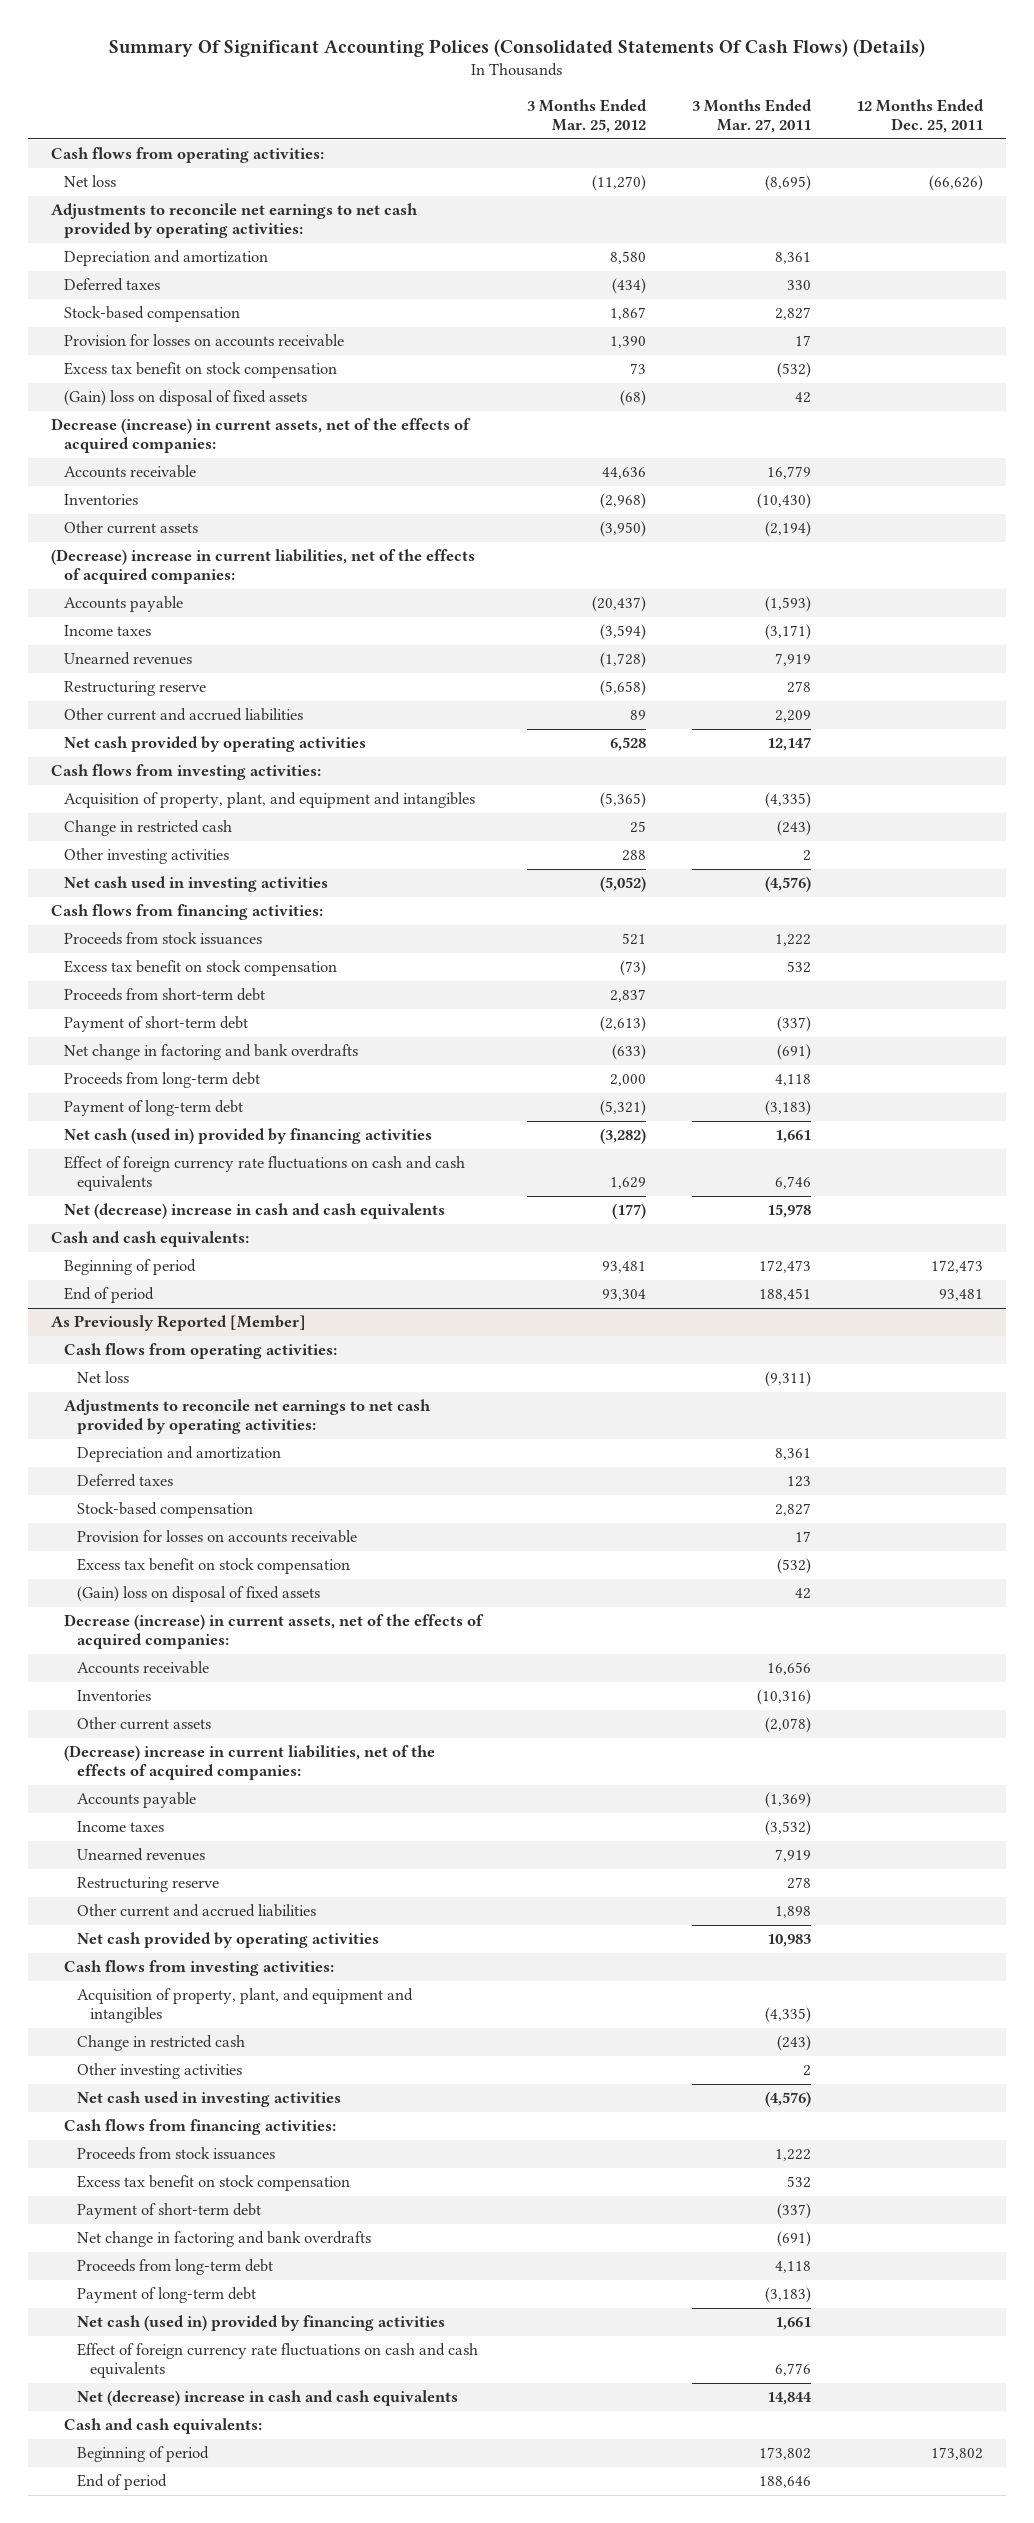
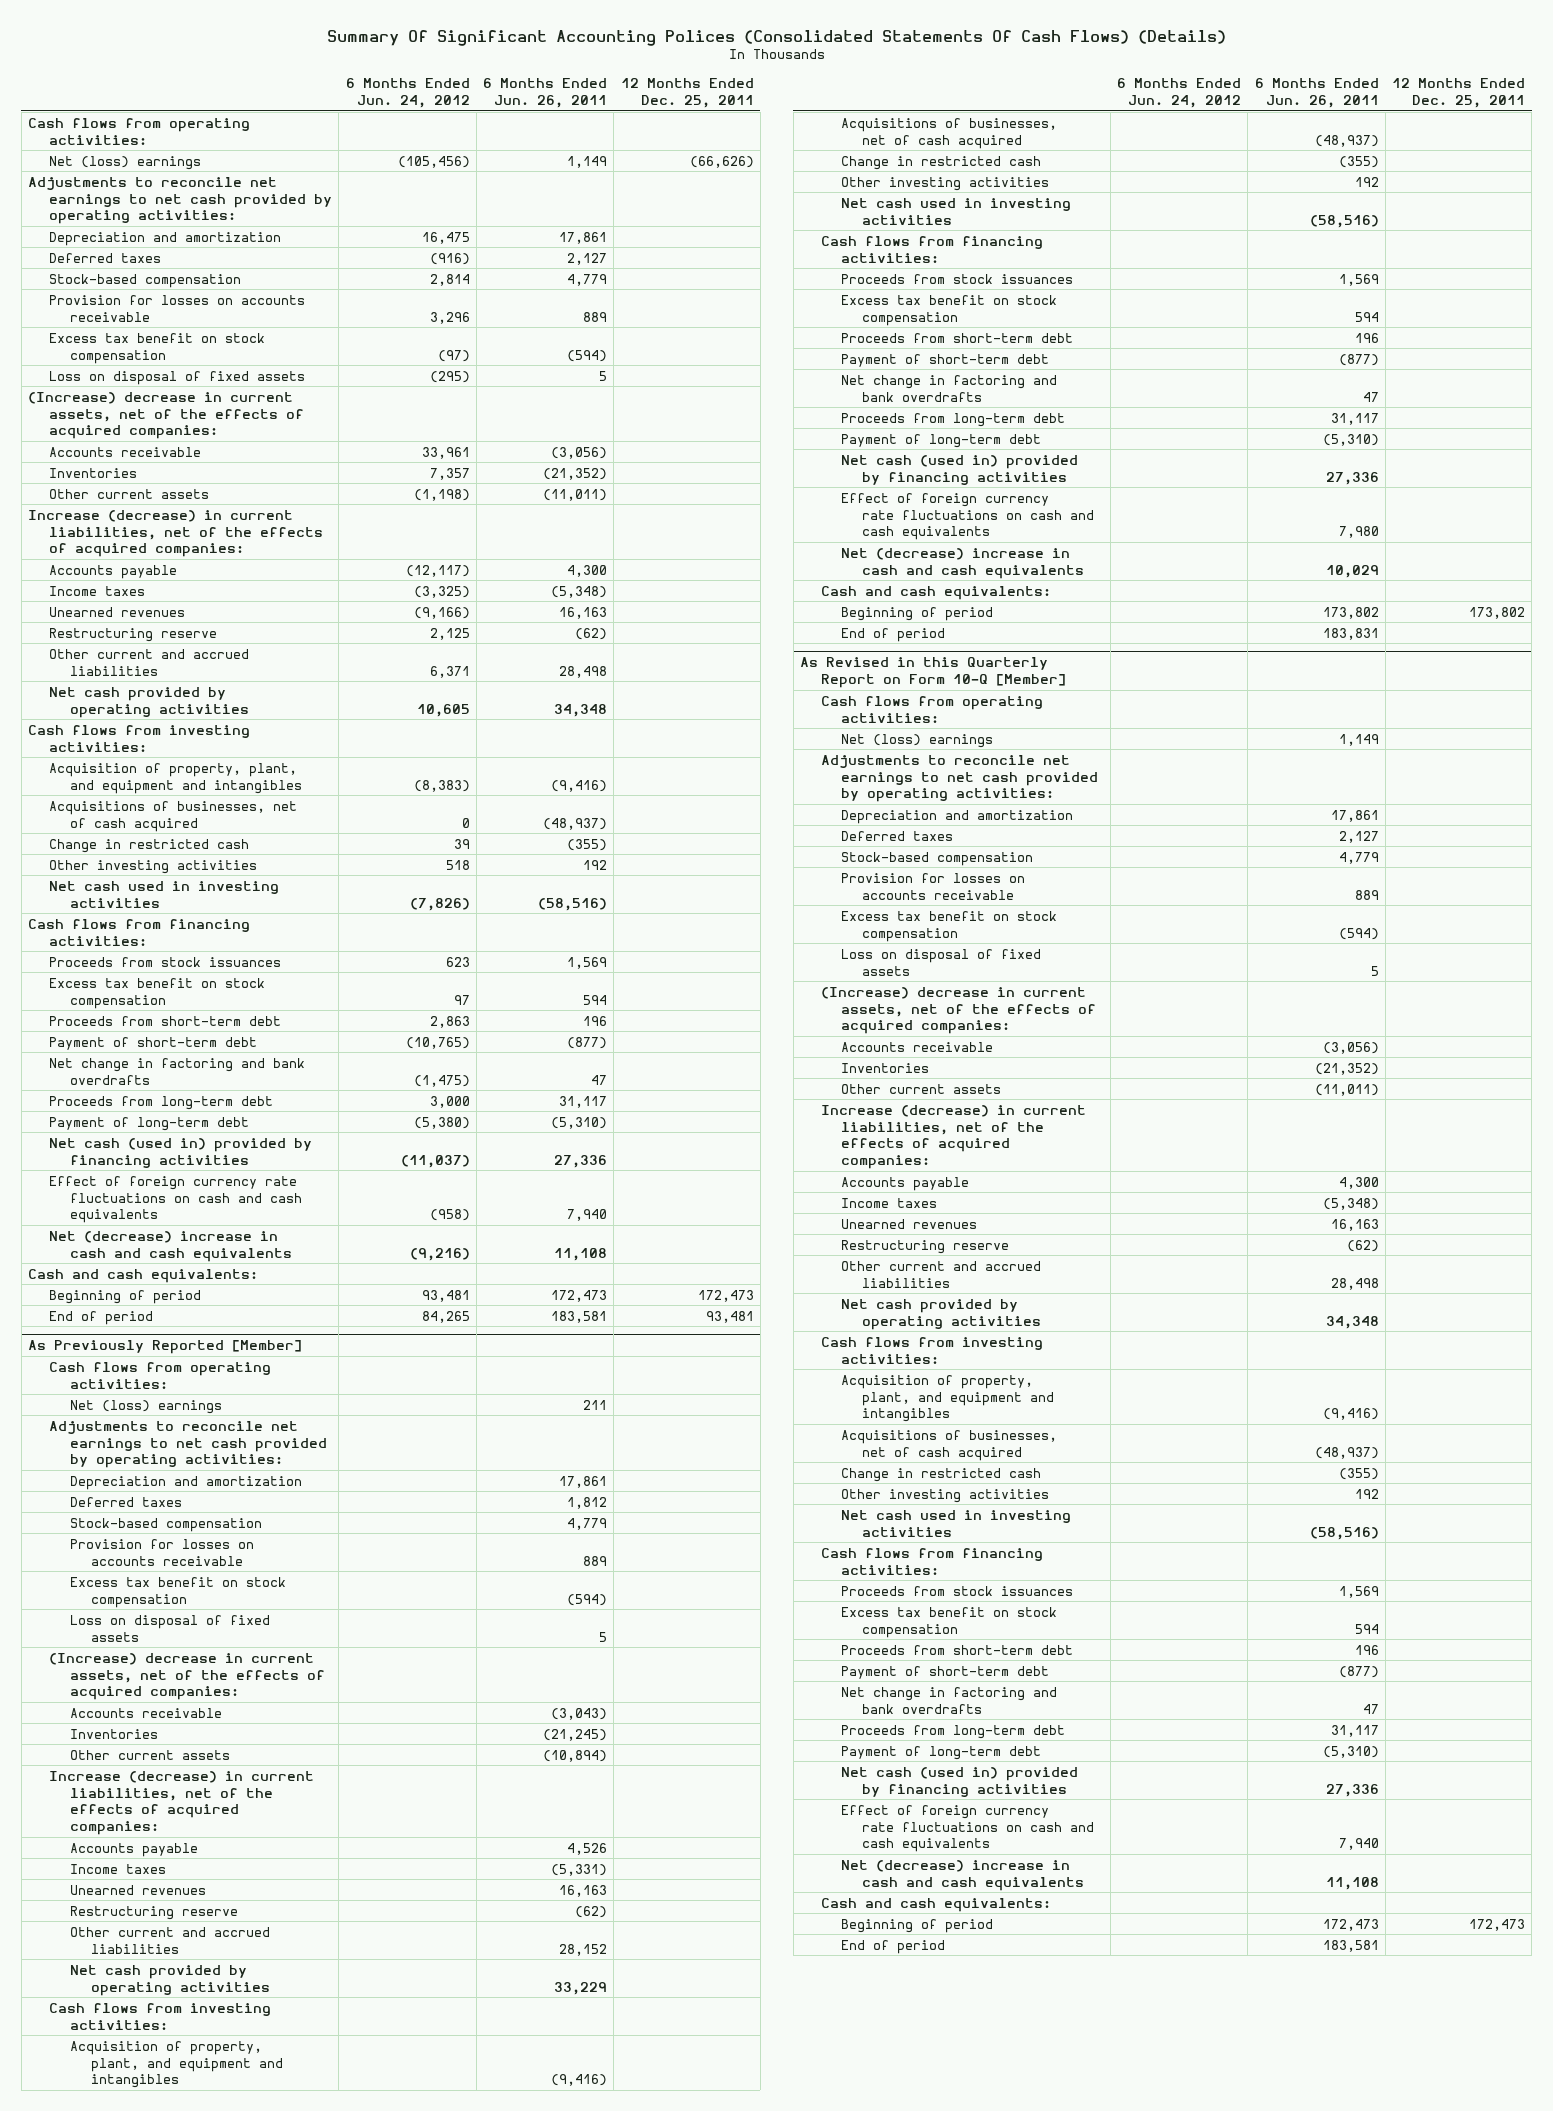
- | 3 Months Ended Mar. 25, 2012 | 3 Months Ended Mar. 27, 2011 | 12 Months Ended Dec. 25, 2011
+ | 6 Months Ended Jun. 24, 2012 | 6 Months Ended Jun. 26, 2011 | 12 Months Ended Dec. 25, 2011
- Net loss | (11,270) | (8,695) | (66,626)
+ Net (loss) earnings | (105,456) | 1,149 | (66,626)
- (Gain) loss on disposal of fixed assets | (68) | 42 |
- Decrease (increase) in current assets, net of the effects of acquired companies:
+ Loss on disposal of fixed assets | (295) | 5 |
+ (Increase) decrease in current assets, net of the effects of acquired companies:
- (Decrease) increase in current liabilities, net of the effects of acquired companies:
+ Increase (decrease) in current liabilities, net of the effects of acquired companies:
+ Acquisitions of businesses, net of cash acquired | 0 | (48,937) |
@ As Previously Reported [Member]
- Net loss | | (9,311) |
+ Net (loss) earnings | | 211 |
- (Gain) loss on disposal of fixed assets | | 42 |
- Decrease (increase) in current assets, net of the effects of acquired companies:
+ Loss on disposal of fixed assets | | 5 |
+ (Increase) decrease in current assets, net of the effects of acquired companies:
- (Decrease) increase in current liabilities, net of the effects of acquired companies:
+ Increase (decrease) in current liabilities, net of the effects of acquired companies:
+ Acquisitions of businesses, net of cash acquired | | (48,937) |
+ Proceeds from short-term debt | | 196 |
+ As Revised in this Quarterly Report on Form 10-Q [Member]
+ Cash flows from operating activities:
+ Net (loss) earnings | | 1,149 |
+ Adjustments to reconcile net earnings to net cash provided by operating activities:
+ Depreciation and amortization | | 17,861 |
+ Deferred taxes | | 2,127 |
+ Stock-based compensation | | 4,779 |
+ Provision for losses on accounts receivable | | 889 |
+ Excess tax benefit on stock compensation | | (594) |
+ Loss on disposal of fixed assets | | 5 |
+ (Increase) decrease in current assets, net of the effects of acquired companies:
+ Accounts receivable | | (3,056) |
+ Inventories | | (21,352) |
+ Other current assets | | (11,011) |
+ Increase (decrease) in current liabilities, net of the effects of acquired companies:
+ Accounts payable | | 4,300 |
+ Income taxes | | (5,348) |
+ Unearned revenues | | 16,163 |
+ Restructuring reserve | | (62) |
+ Other current and accrued liabilities | | 28,498 |
+ Net cash provided by operating activities | | 34,348 |
+ Cash flows from investing activities:
+ Acquisition of property, plant, and equipment and intangibles | | (9,416) |
+ Acquisitions of businesses, net of cash acquired | | (48,937) |
+ Change in restricted cash | | (355) |
+ Other investing activities | | 192 |
+ Net cash used in investing activities | | (58,516) |
+ Cash flows from financing activities:
+ Proceeds from stock issuances | | 1,569 |
+ Excess tax benefit on stock compensation | | 594 |
+ Proceeds from short-term debt | | 196 |
+ Payment of short-term debt | | (877) |
+ Net change in factoring and bank overdrafts | | 47 |
+ Proceeds from long-term debt | | 31,117 |
+ Payment of long-term debt | | (5,310) |
+ Net cash (used in) provided by financing activities | | 27,336 |
+ Effect of foreign currency rate fluctuations on cash and cash equivalents | | 7,940 |
+ Net (decrease) increase in cash and cash equivalents | | 11,108 |
+ Cash and cash equivalents:
+ Beginning of period | | 172,473 | 172,473
+ End of period | | 183,581 |

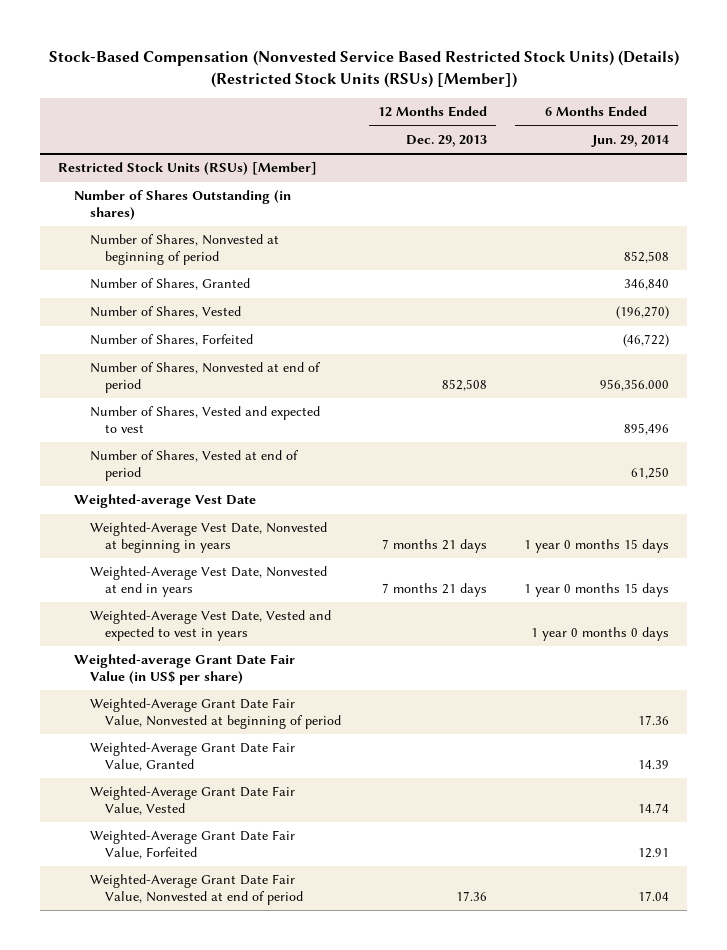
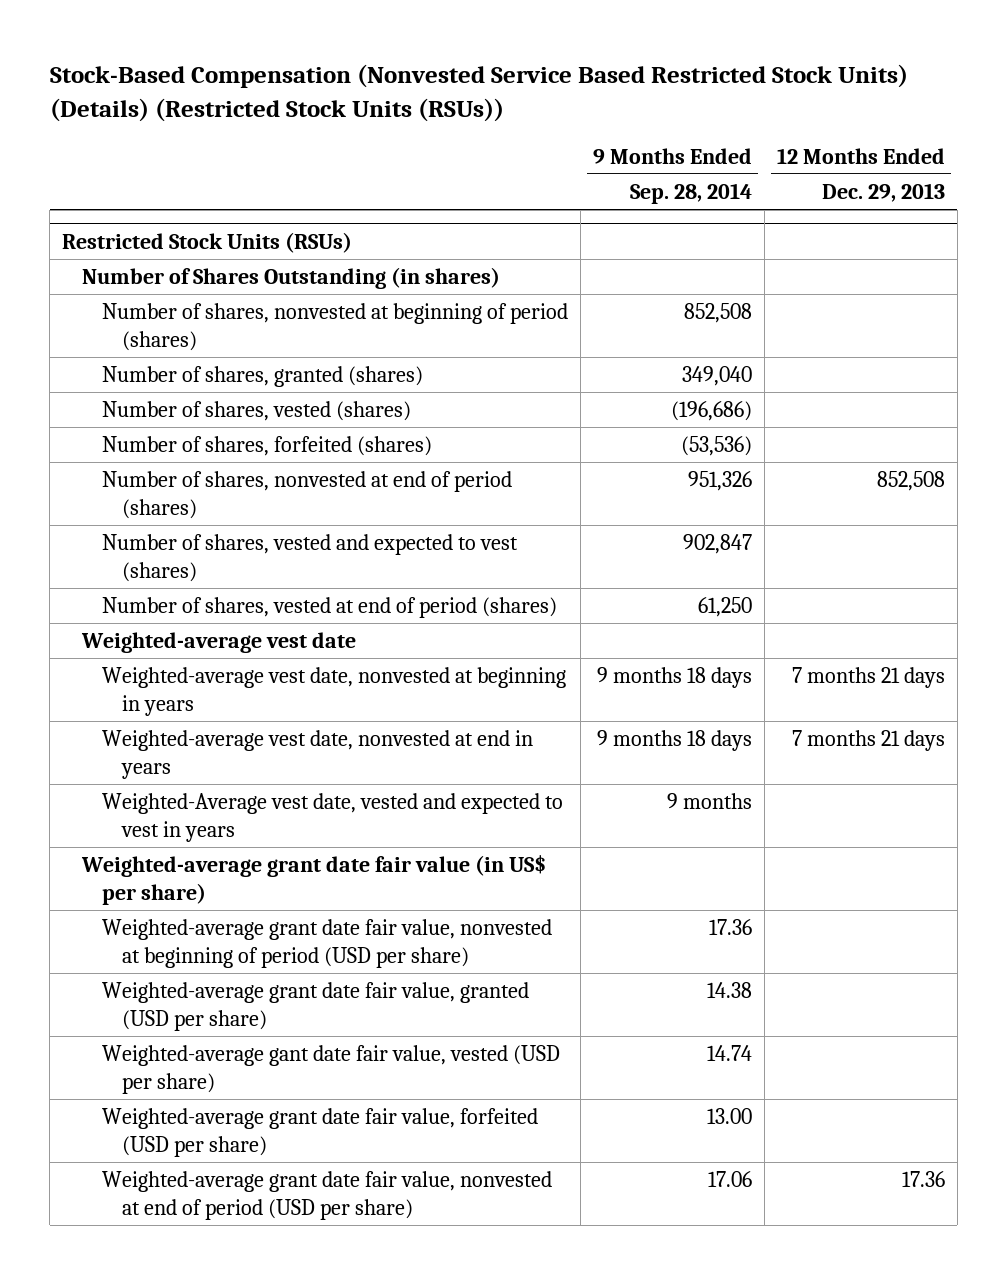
- Stock-Based Compensation (Nonvested Service Based Restricted Stock Units) (Details) (Restricted Stock Units (RSUs) [Member])
+ Stock-Based Compensation (Nonvested Service Based Restricted Stock Units) (Details) (Restricted Stock Units (RSUs))
- | 12 Months Ended Dec. 29, 2013 | 6 Months Ended Jun. 29, 2014
+ | 9 Months Ended Sep. 28, 2014 | 12 Months Ended Dec. 29, 2013
- Restricted Stock Units (RSUs) [Member]
+ Restricted Stock Units (RSUs)
- Number of Shares, Nonvested at beginning of period | | 852,508
- Number of Shares, Granted | | 346,840
- Number of Shares, Vested | | (196,270)
- Number of Shares, Forfeited | | (46,722)
- Number of Shares, Nonvested at end of period | 852,508 | 956,356.000
- Number of Shares, Vested and expected to vest | | 895,496
- Number of Shares, Vested at end of period | | 61,250
- Weighted-average Vest Date
- Weighted-Average Vest Date, Nonvested at beginning in years | 7 months 21 days | 1 year 0 months 15 days
- Weighted-Average Vest Date, Nonvested at end in years | 7 months 21 days | 1 year 0 months 15 days
- Weighted-Average Vest Date, Vested and expected to vest in years | | 1 year 0 months 0 days
- Weighted-average Grant Date Fair Value (in US$ per share)
- Weighted-Average Grant Date Fair Value, Nonvested at beginning of period | | 17.36
- Weighted-Average Grant Date Fair Value, Granted | | 14.39
- Weighted-Average Grant Date Fair Value, Vested | | 14.74
- Weighted-Average Grant Date Fair Value, Forfeited | | 12.91
- Weighted-Average Grant Date Fair Value, Nonvested at end of period | 17.36 | 17.04
+ Number of shares, nonvested at beginning of period (shares) | 852,508 |
+ Number of shares, granted (shares) | 349,040 |
+ Number of shares, vested (shares) | (196,686) |
+ Number of shares, forfeited (shares) | (53,536) |
+ Number of shares, nonvested at end of period (shares) | 951,326 | 852,508
+ Number of shares, vested and expected to vest (shares) | 902,847 |
+ Number of shares, vested at end of period (shares) | 61,250 |
+ Weighted-average vest date
+ Weighted-average vest date, nonvested at beginning in years | 9 months 18 days | 7 months 21 days
+ Weighted-average vest date, nonvested at end in years | 9 months 18 days | 7 months 21 days
+ Weighted-Average vest date, vested and expected to vest in years | 9 months |
+ Weighted-average grant date fair value (in US$ per share)
+ Weighted-average grant date fair value, nonvested at beginning of period (USD per share) | 17.36 |
+ Weighted-average grant date fair value, granted (USD per share) | 14.38 |
+ Weighted-average gant date fair value, vested (USD per share) | 14.74 |
+ Weighted-average grant date fair value, forfeited (USD per share) | 13.00 |
+ Weighted-average grant date fair value, nonvested at end of period (USD per share) | 17.06 | 17.36

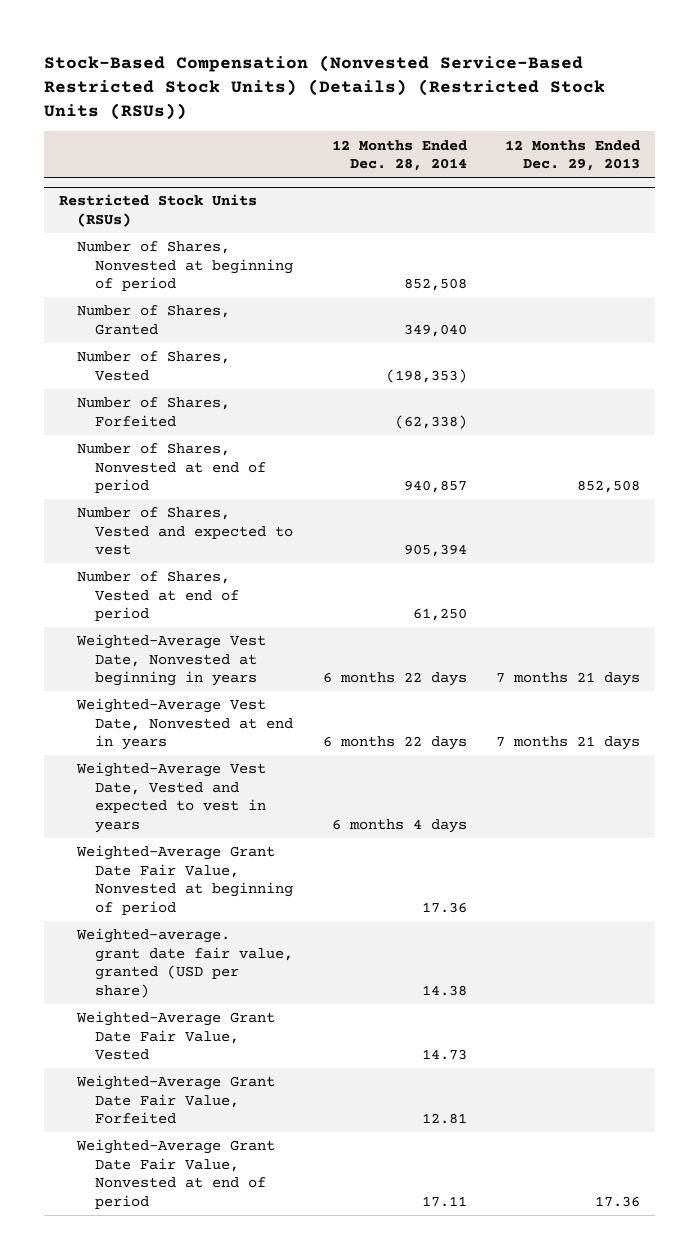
- Stock-Based Compensation (Nonvested Service Based Restricted Stock Units) (Details) (Restricted Stock Units (RSUs))
+ Stock-Based Compensation (Nonvested Service-Based Restricted Stock Units) (Details) (Restricted Stock Units (RSUs))
- | 9 Months Ended Sep. 28, 2014 | 12 Months Ended Dec. 29, 2013
+ | 12 Months Ended Dec. 28, 2014 | 12 Months Ended Dec. 29, 2013
@ Restricted Stock Units (RSUs)
- Number of Shares Outstanding (in shares)
- Number of shares, nonvested at beginning of period (shares) | 852,508 |
- Number of shares, granted (shares) | 349,040 |
- Number of shares, vested (shares) | (196,686) |
- Number of shares, forfeited (shares) | (53,536) |
- Number of shares, nonvested at end of period (shares) | 951,326 | 852,508
- Number of shares, vested and expected to vest (shares) | 902,847 |
- Number of shares, vested at end of period (shares) | 61,250 |
- Weighted-average vest date
- Weighted-average vest date, nonvested at beginning in years | 9 months 18 days | 7 months 21 days
- Weighted-average vest date, nonvested at end in years | 9 months 18 days | 7 months 21 days
- Weighted-Average vest date, vested and expected to vest in years | 9 months |
- Weighted-average grant date fair value (in US$ per share)
- Weighted-average grant date fair value, nonvested at beginning of period (USD per share) | 17.36 |
- Weighted-average grant date fair value, granted (USD per share) | 14.38 |
- Weighted-average gant date fair value, vested (USD per share) | 14.74 |
- Weighted-average grant date fair value, forfeited (USD per share) | 13.00 |
- Weighted-average grant date fair value, nonvested at end of period (USD per share) | 17.06 | 17.36
+ Number of Shares, Nonvested at beginning of period | 852,508 |
+ Number of Shares, Granted | 349,040 |
+ Number of Shares, Vested | (198,353) |
+ Number of Shares, Forfeited | (62,338) |
+ Number of Shares, Nonvested at end of period | 940,857 | 852,508
+ Number of Shares, Vested and expected to vest | 905,394 |
+ Number of Shares, Vested at end of period | 61,250 |
+ Weighted-Average Vest Date, Nonvested at beginning in years | 6 months 22 days | 7 months 21 days
+ Weighted-Average Vest Date, Nonvested at end in years | 6 months 22 days | 7 months 21 days
+ Weighted-Average Vest Date, Vested and expected to vest in years | 6 months 4 days |
+ Weighted-Average Grant Date Fair Value, Nonvested at beginning of period | 17.36 |
+ Weighted-average. grant date fair value, granted (USD per share) | 14.38 |
+ Weighted-Average Grant Date Fair Value, Vested | 14.73 |
+ Weighted-Average Grant Date Fair Value, Forfeited | 12.81 |
+ Weighted-Average Grant Date Fair Value, Nonvested at end of period | 17.11 | 17.36

